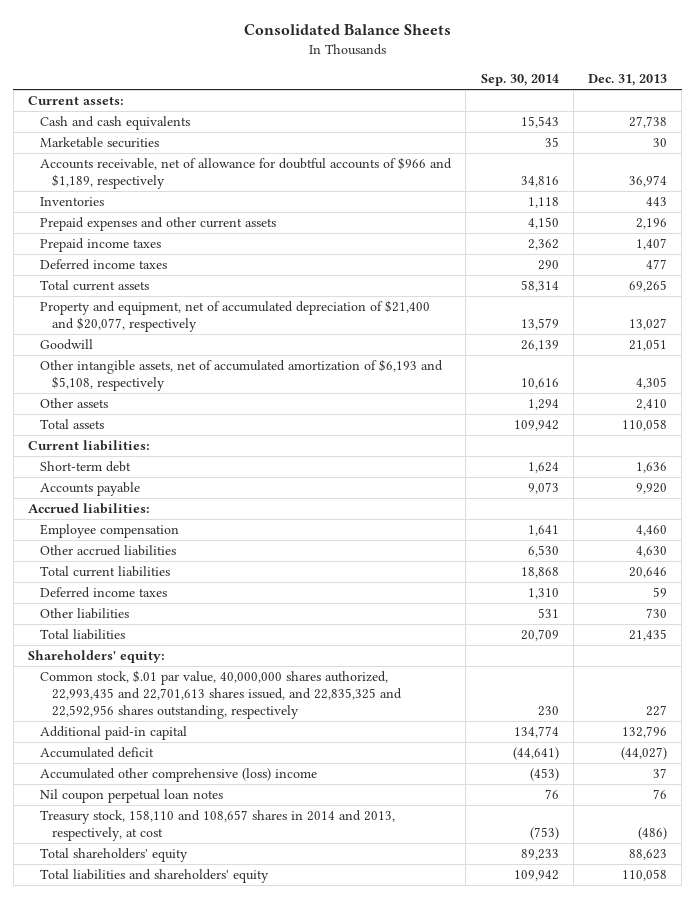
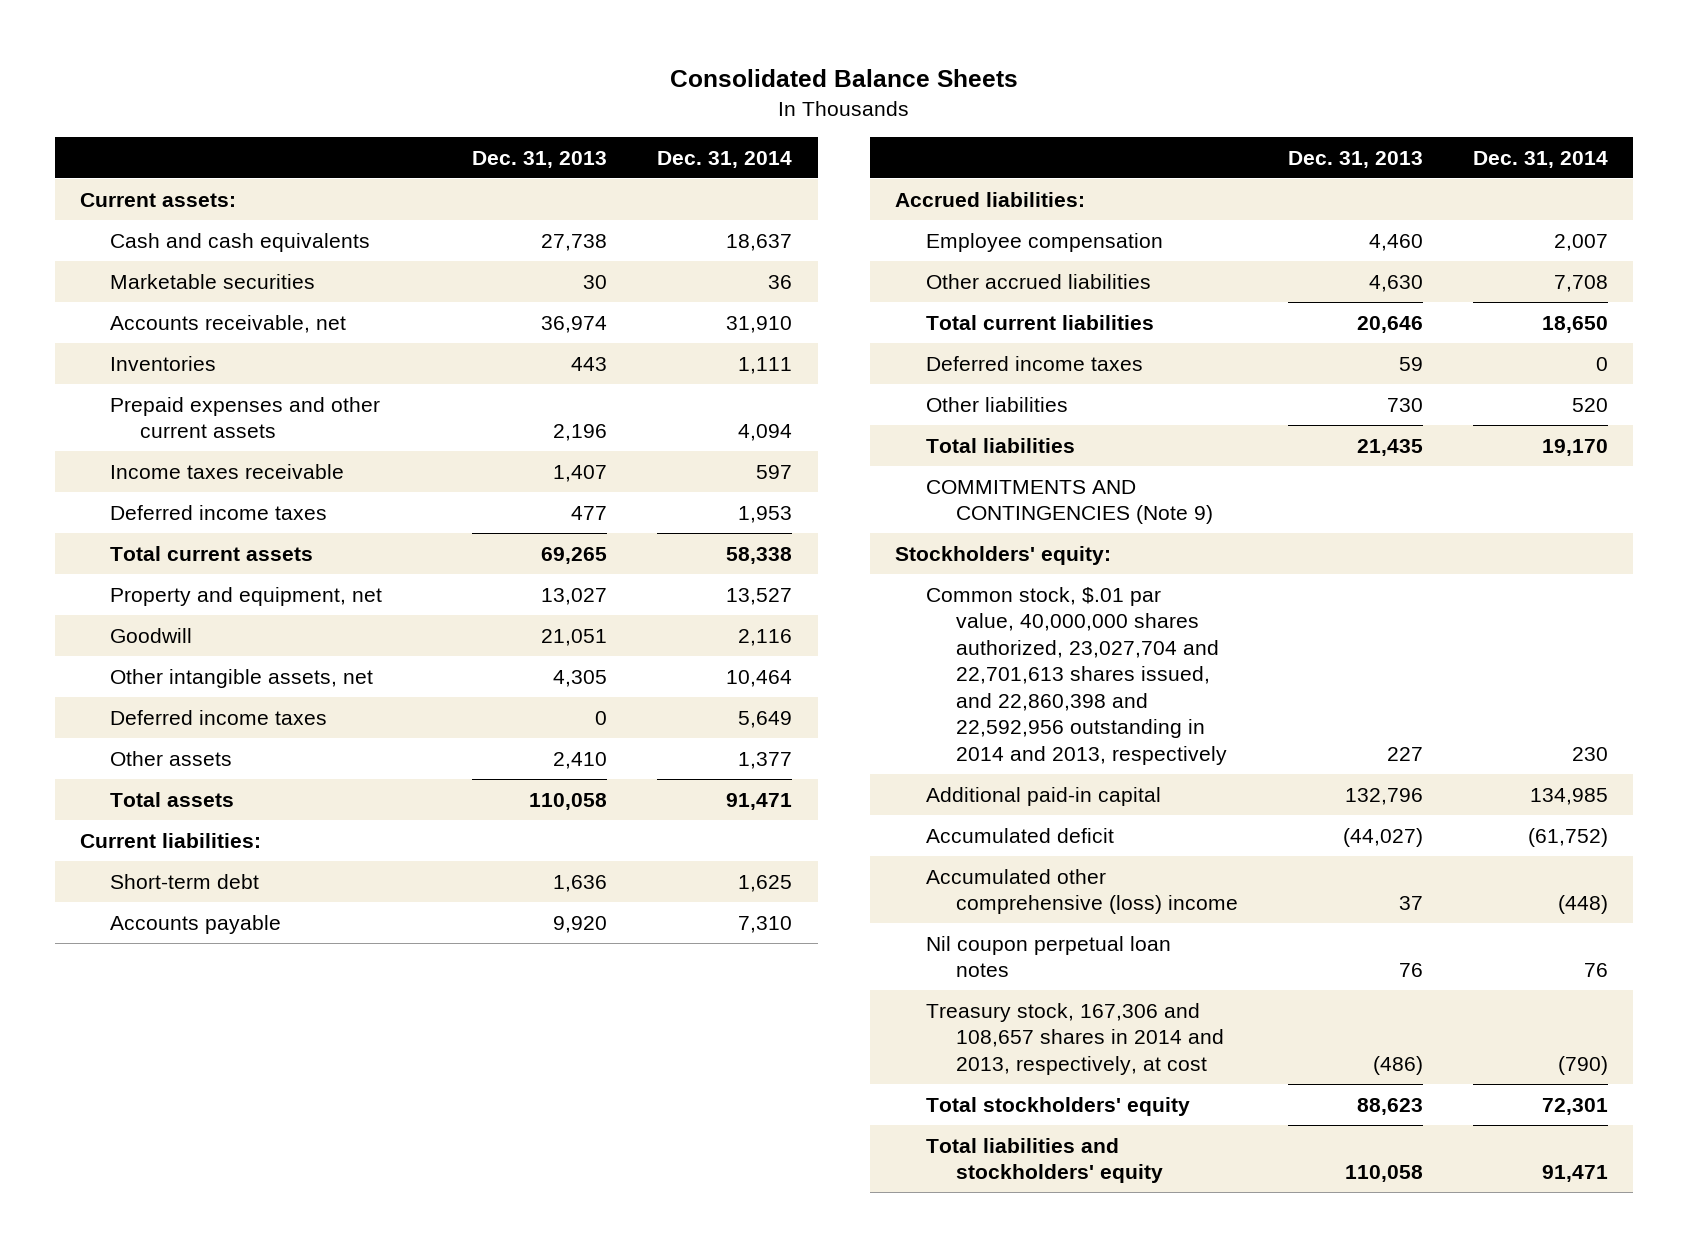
- | Sep. 30, 2014 | Dec. 31, 2013
+ | Dec. 31, 2013 | Dec. 31, 2014
- Accounts receivable, net of allowance for doubtful accounts of $966 and $1,189, respectively | 34,816 | 36,974
+ Accounts receivable, net | 36,974 | 31,910
- Prepaid income taxes | 2,362 | 1,407
+ Income taxes receivable | 1,407 | 597
- Property and equipment, net of accumulated depreciation of $21,400 and $20,077, respectively | 13,579 | 13,027
+ Property and equipment, net | 13,027 | 13,527
- Other intangible assets, net of accumulated amortization of $6,193 and $5,108, respectively | 10,616 | 4,305
+ Other intangible assets, net | 4,305 | 10,464
+ Deferred income taxes | 0 | 5,649
- Shareholders' equity:
- Common stock, $.01 par value, 40,000,000 shares authorized, 22,993,435 and 22,701,613 shares issued, and 22,835,325 and 22,592,956 shares outstanding, respectively | 230 | 227
+ COMMITMENTS AND CONTINGENCIES (Note 9)
+ Stockholders' equity:
+ Common stock, $.01 par value, 40,000,000 shares authorized, 23,027,704 and 22,701,613 shares issued, and 22,860,398 and 22,592,956 outstanding in 2014 and 2013, respectively | 227 | 230
- Treasury stock, 158,110 and 108,657 shares in 2014 and 2013, respectively, at cost | (753) | (486)
- Total shareholders' equity | 89,233 | 88,623
- Total liabilities and shareholders' equity | 109,942 | 110,058
+ Treasury stock, 167,306 and 108,657 shares in 2014 and 2013, respectively, at cost | (486) | (790)
+ Total stockholders' equity | 88,623 | 72,301
+ Total liabilities and stockholders' equity | 110,058 | 91,471

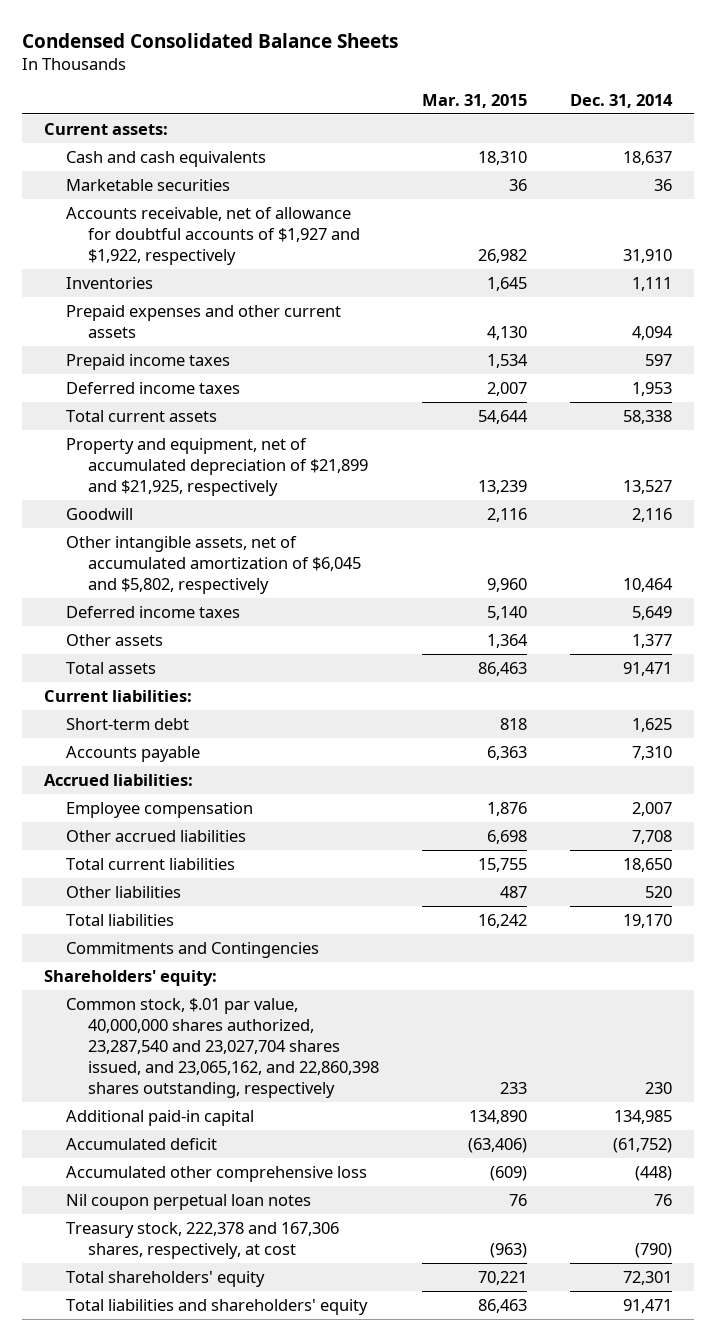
- Consolidated Balance Sheets
+ Condensed Consolidated Balance Sheets
- | Dec. 31, 2013 | Dec. 31, 2014
+ | Mar. 31, 2015 | Dec. 31, 2014
- Accounts receivable, net | 36,974 | 31,910
+ Accounts receivable, net of allowance for doubtful accounts of $1,927 and $1,922, respectively | 26,982 | 31,910
- Income taxes receivable | 1,407 | 597
+ Prepaid income taxes | 1,534 | 597
- Property and equipment, net | 13,027 | 13,527
+ Property and equipment, net of accumulated depreciation of $21,899 and $21,925, respectively | 13,239 | 13,527
- Other intangible assets, net | 4,305 | 10,464
+ Other intangible assets, net of accumulated amortization of $6,045 and $5,802, respectively | 9,960 | 10,464
- Deferred income taxes | 59 | 0
- COMMITMENTS AND CONTINGENCIES (Note 9)
- Stockholders' equity:
- Common stock, $.01 par value, 40,000,000 shares authorized, 23,027,704 and 22,701,613 shares issued, and 22,860,398 and 22,592,956 outstanding in 2014 and 2013, respectively | 227 | 230
+ Commitments and Contingencies
+ Shareholders' equity:
+ Common stock, $.01 par value, 40,000,000 shares authorized, 23,287,540 and 23,027,704 shares issued, and 23,065,162, and 22,860,398 shares outstanding, respectively | 233 | 230
- Accumulated other comprehensive (loss) income | 37 | (448)
+ Accumulated other comprehensive loss | (609) | (448)
- Treasury stock, 167,306 and 108,657 shares in 2014 and 2013, respectively, at cost | (486) | (790)
- Total stockholders' equity | 88,623 | 72,301
- Total liabilities and stockholders' equity | 110,058 | 91,471
+ Treasury stock, 222,378 and 167,306 shares, respectively, at cost | (963) | (790)
+ Total shareholders' equity | 70,221 | 72,301
+ Total liabilities and shareholders' equity | 86,463 | 91,471

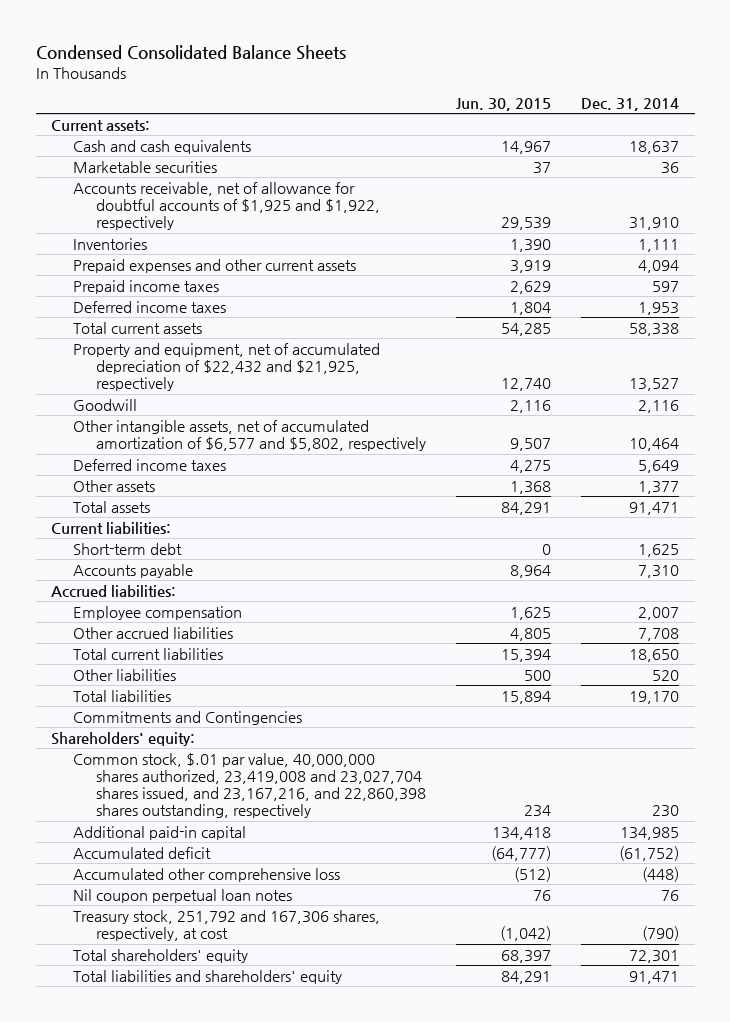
- | Mar. 31, 2015 | Dec. 31, 2014
+ | Jun. 30, 2015 | Dec. 31, 2014
- Accounts receivable, net of allowance for doubtful accounts of $1,927 and $1,922, respectively | 26,982 | 31,910
+ Accounts receivable, net of allowance for doubtful accounts of $1,925 and $1,922, respectively | 29,539 | 31,910
- Property and equipment, net of accumulated depreciation of $21,899 and $21,925, respectively | 13,239 | 13,527
+ Property and equipment, net of accumulated depreciation of $22,432 and $21,925, respectively | 12,740 | 13,527
- Other intangible assets, net of accumulated amortization of $6,045 and $5,802, respectively | 9,960 | 10,464
+ Other intangible assets, net of accumulated amortization of $6,577 and $5,802, respectively | 9,507 | 10,464
- Common stock, $.01 par value, 40,000,000 shares authorized, 23,287,540 and 23,027,704 shares issued, and 23,065,162, and 22,860,398 shares outstanding, respectively | 233 | 230
+ Common stock, $.01 par value, 40,000,000 shares authorized, 23,419,008 and 23,027,704 shares issued, and 23,167,216, and 22,860,398 shares outstanding, respectively | 234 | 230
- Treasury stock, 222,378 and 167,306 shares, respectively, at cost | (963) | (790)
+ Treasury stock, 251,792 and 167,306 shares, respectively, at cost | (1,042) | (790)

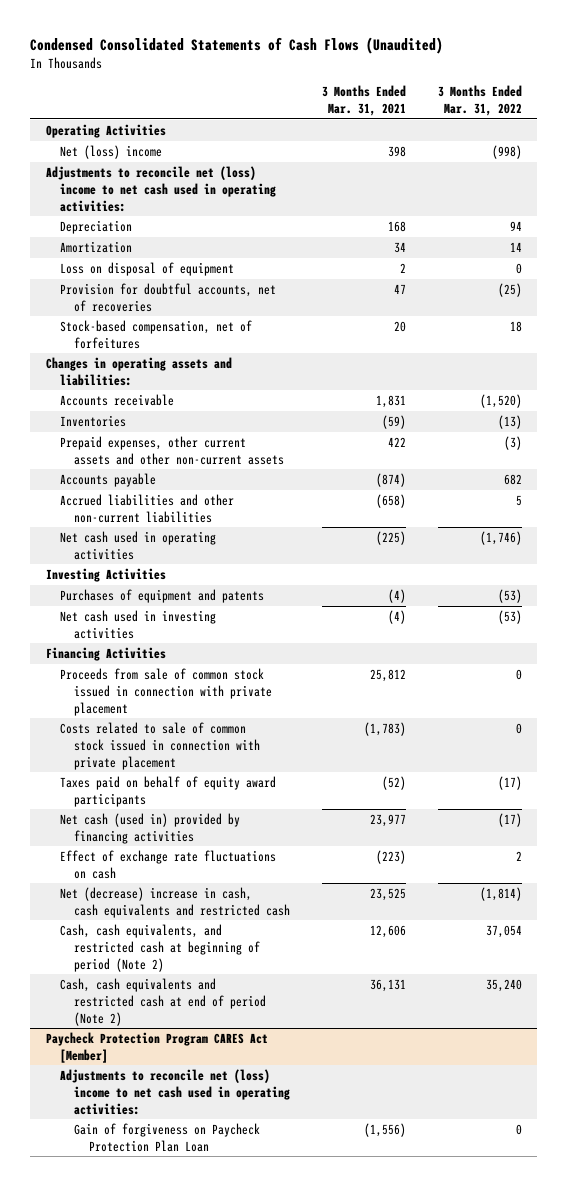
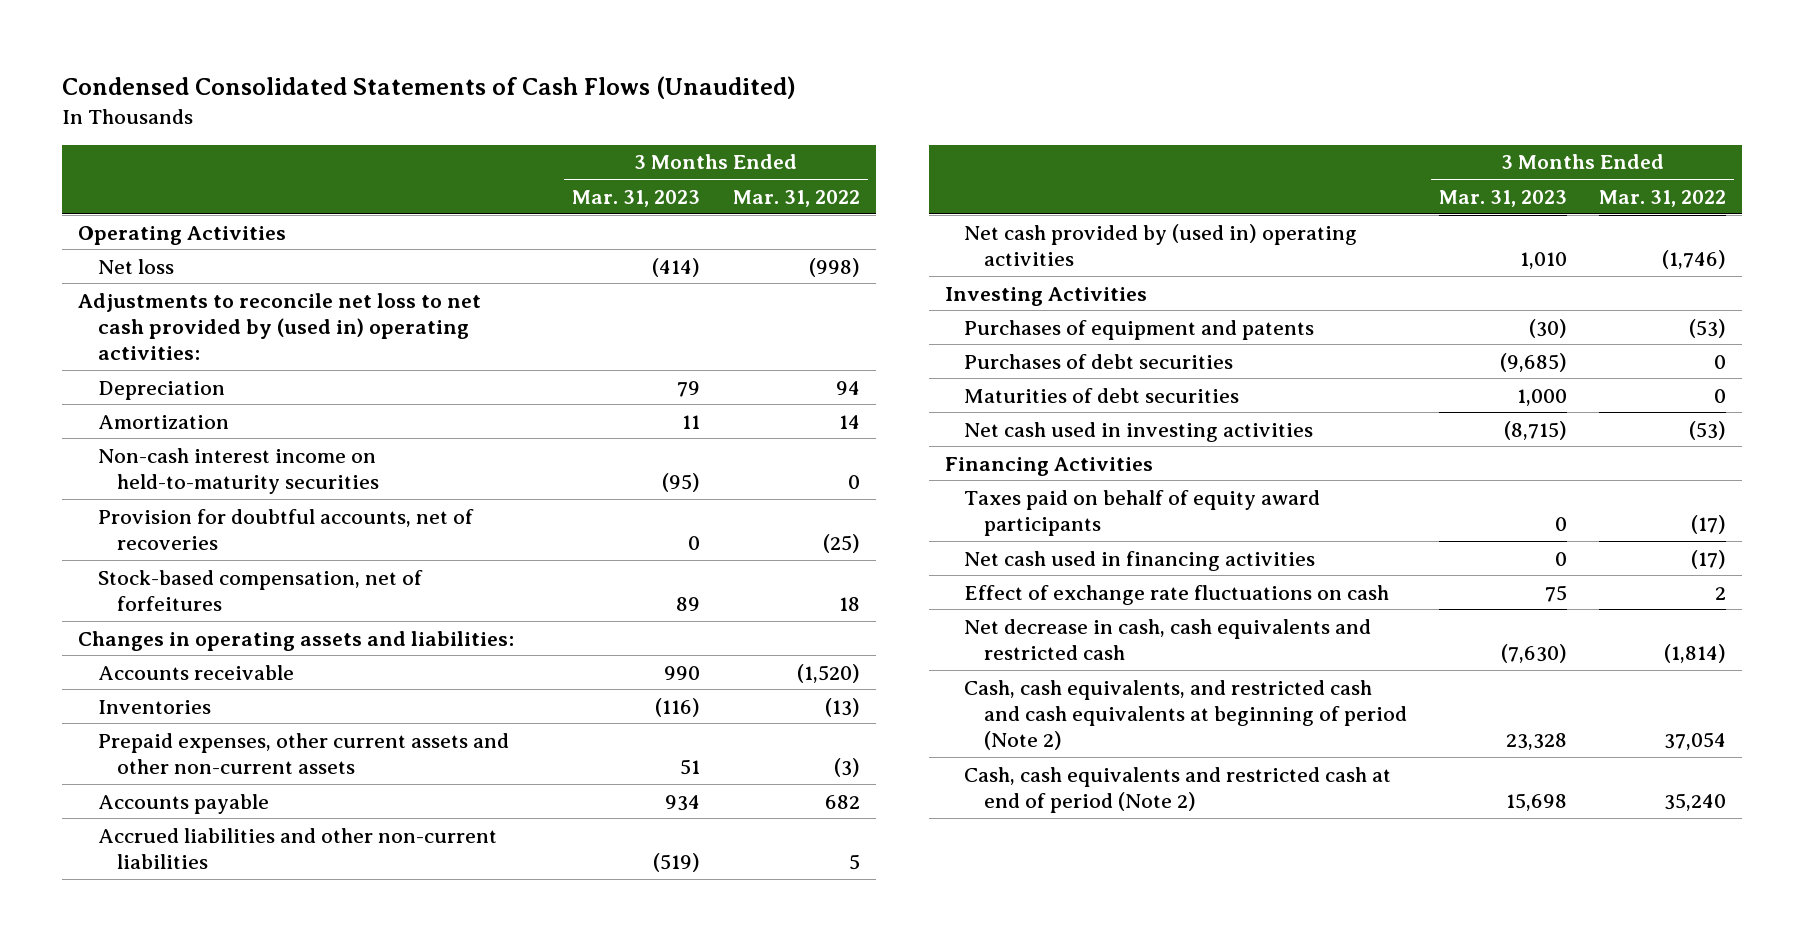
- | 3 Months Ended Mar. 31, 2021 | 3 Months Ended Mar. 31, 2022
+ | 3 Months Ended Mar. 31, 2023 | 3 Months Ended Mar. 31, 2022
- Net (loss) income | 398 | (998)
- Adjustments to reconcile net (loss) income to net cash used in operating activities:
+ Net loss | (414) | (998)
+ Adjustments to reconcile net loss to net cash provided by (used in) operating activities:
- Loss on disposal of equipment | 2 | 0
+ Non-cash interest income on held-to-maturity securities | (95) | 0
- Net cash used in operating activities | (225) | (1,746)
+ Net cash provided by (used in) operating activities | 1,010 | (1,746)
+ Purchases of debt securities | (9,685) | 0
+ Maturities of debt securities | 1,000 | 0
- Proceeds from sale of common stock issued in connection with private placement | 25,812 | 0
- Costs related to sale of common stock issued in connection with private placement | (1,783) | 0
- Net cash (used in) provided by financing activities | 23,977 | (17)
+ Net cash used in financing activities | 0 | (17)
- Net (decrease) increase in cash, cash equivalents and restricted cash | 23,525 | (1,814)
- Cash, cash equivalents, and restricted cash at beginning of period (Note 2) | 12,606 | 37,054
+ Net decrease in cash, cash equivalents and restricted cash | (7,630) | (1,814)
+ Cash, cash equivalents, and restricted cash and cash equivalents at beginning of period (Note 2) | 23,328 | 37,054
- Paycheck Protection Program CARES Act [Member]
- Adjustments to reconcile net (loss) income to net cash used in operating activities:
- Gain of forgiveness on Paycheck Protection Plan Loan | (1,556) | 0

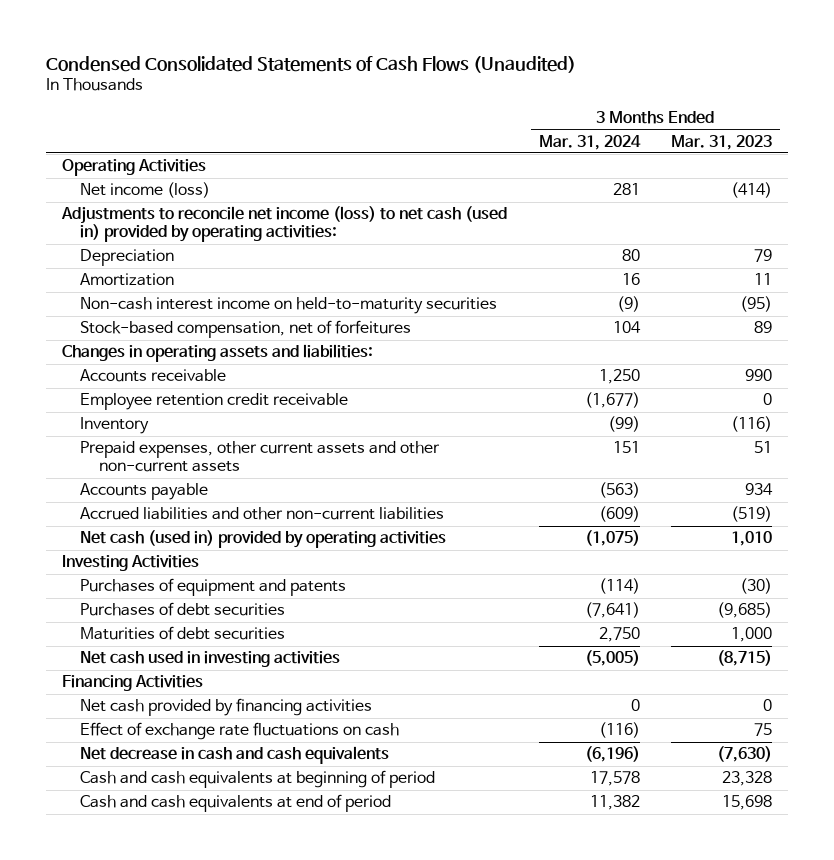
- | 3 Months Ended Mar. 31, 2023 | 3 Months Ended Mar. 31, 2022
+ | 3 Months Ended Mar. 31, 2024 | 3 Months Ended Mar. 31, 2023
- Net loss | (414) | (998)
- Adjustments to reconcile net loss to net cash provided by (used in) operating activities:
+ Net income (loss) | 281 | (414)
+ Adjustments to reconcile net income (loss) to net cash (used in) provided by operating activities:
- Provision for doubtful accounts, net of recoveries | 0 | (25)
- Inventories | (116) | (13)
+ Employee retention credit receivable | (1,677) | 0
+ Inventory | (99) | (116)
- Net cash provided by (used in) operating activities | 1,010 | (1,746)
+ Net cash (used in) provided by operating activities | (1,075) | 1,010
- Taxes paid on behalf of equity award participants | 0 | (17)
- Net cash used in financing activities | 0 | (17)
+ Net cash provided by financing activities | 0 | 0
- Net decrease in cash, cash equivalents and restricted cash | (7,630) | (1,814)
- Cash, cash equivalents, and restricted cash and cash equivalents at beginning of period (Note 2) | 23,328 | 37,054
- Cash, cash equivalents and restricted cash at end of period (Note 2) | 15,698 | 35,240
+ Net decrease in cash and cash equivalents | (6,196) | (7,630)
+ Cash and cash equivalents at beginning of period | 17,578 | 23,328
+ Cash and cash equivalents at end of period | 11,382 | 15,698

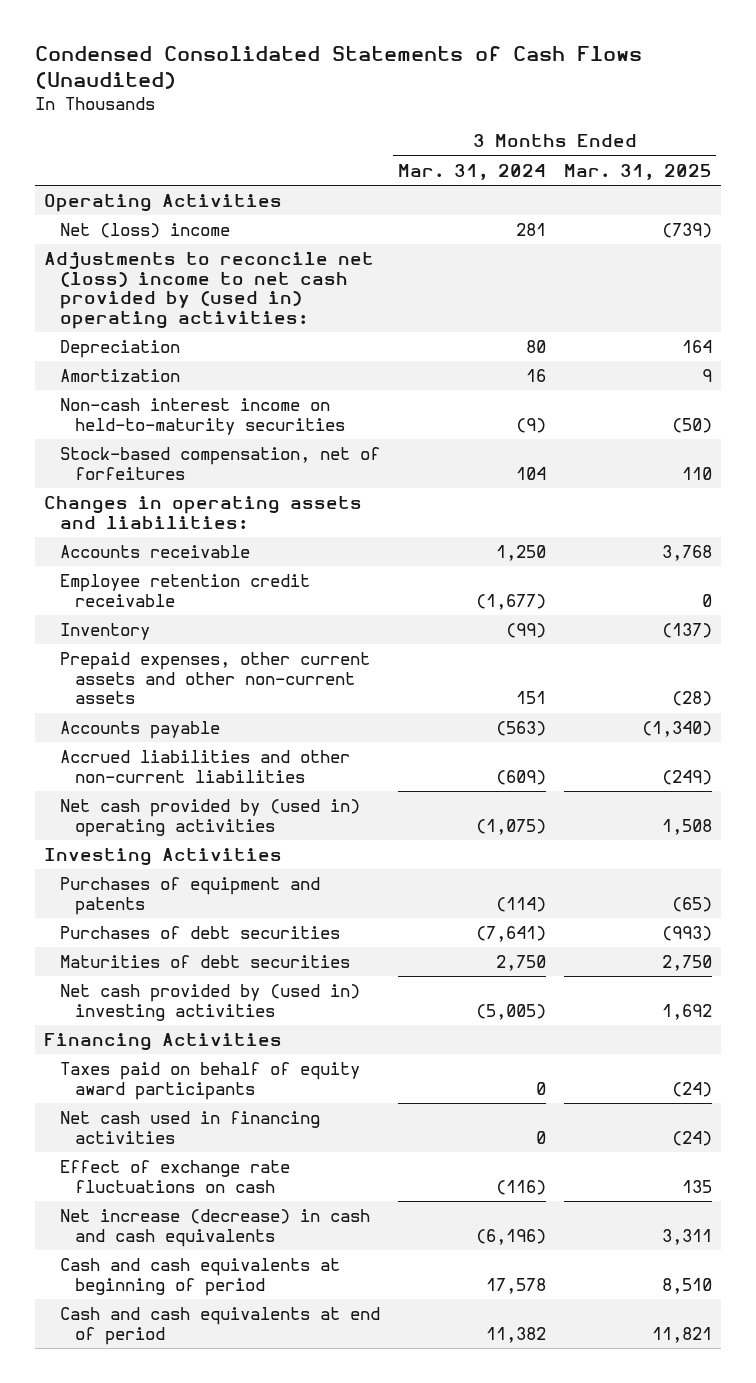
- | 3 Months Ended Mar. 31, 2024 | 3 Months Ended Mar. 31, 2023
+ | 3 Months Ended Mar. 31, 2024 | 3 Months Ended Mar. 31, 2025
- Net income (loss) | 281 | (414)
- Adjustments to reconcile net income (loss) to net cash (used in) provided by operating activities:
+ Net (loss) income | 281 | (739)
+ Adjustments to reconcile net (loss) income to net cash provided by (used in) operating activities:
- Net cash (used in) provided by operating activities | (1,075) | 1,010
+ Net cash provided by (used in) operating activities | (1,075) | 1,508
- Net cash used in investing activities | (5,005) | (8,715)
+ Net cash provided by (used in) investing activities | (5,005) | 1,692
- Net cash provided by financing activities | 0 | 0
+ Taxes paid on behalf of equity award participants | 0 | (24)
+ Net cash used in financing activities | 0 | (24)
- Net decrease in cash and cash equivalents | (6,196) | (7,630)
+ Net increase (decrease) in cash and cash equivalents | (6,196) | 3,311

